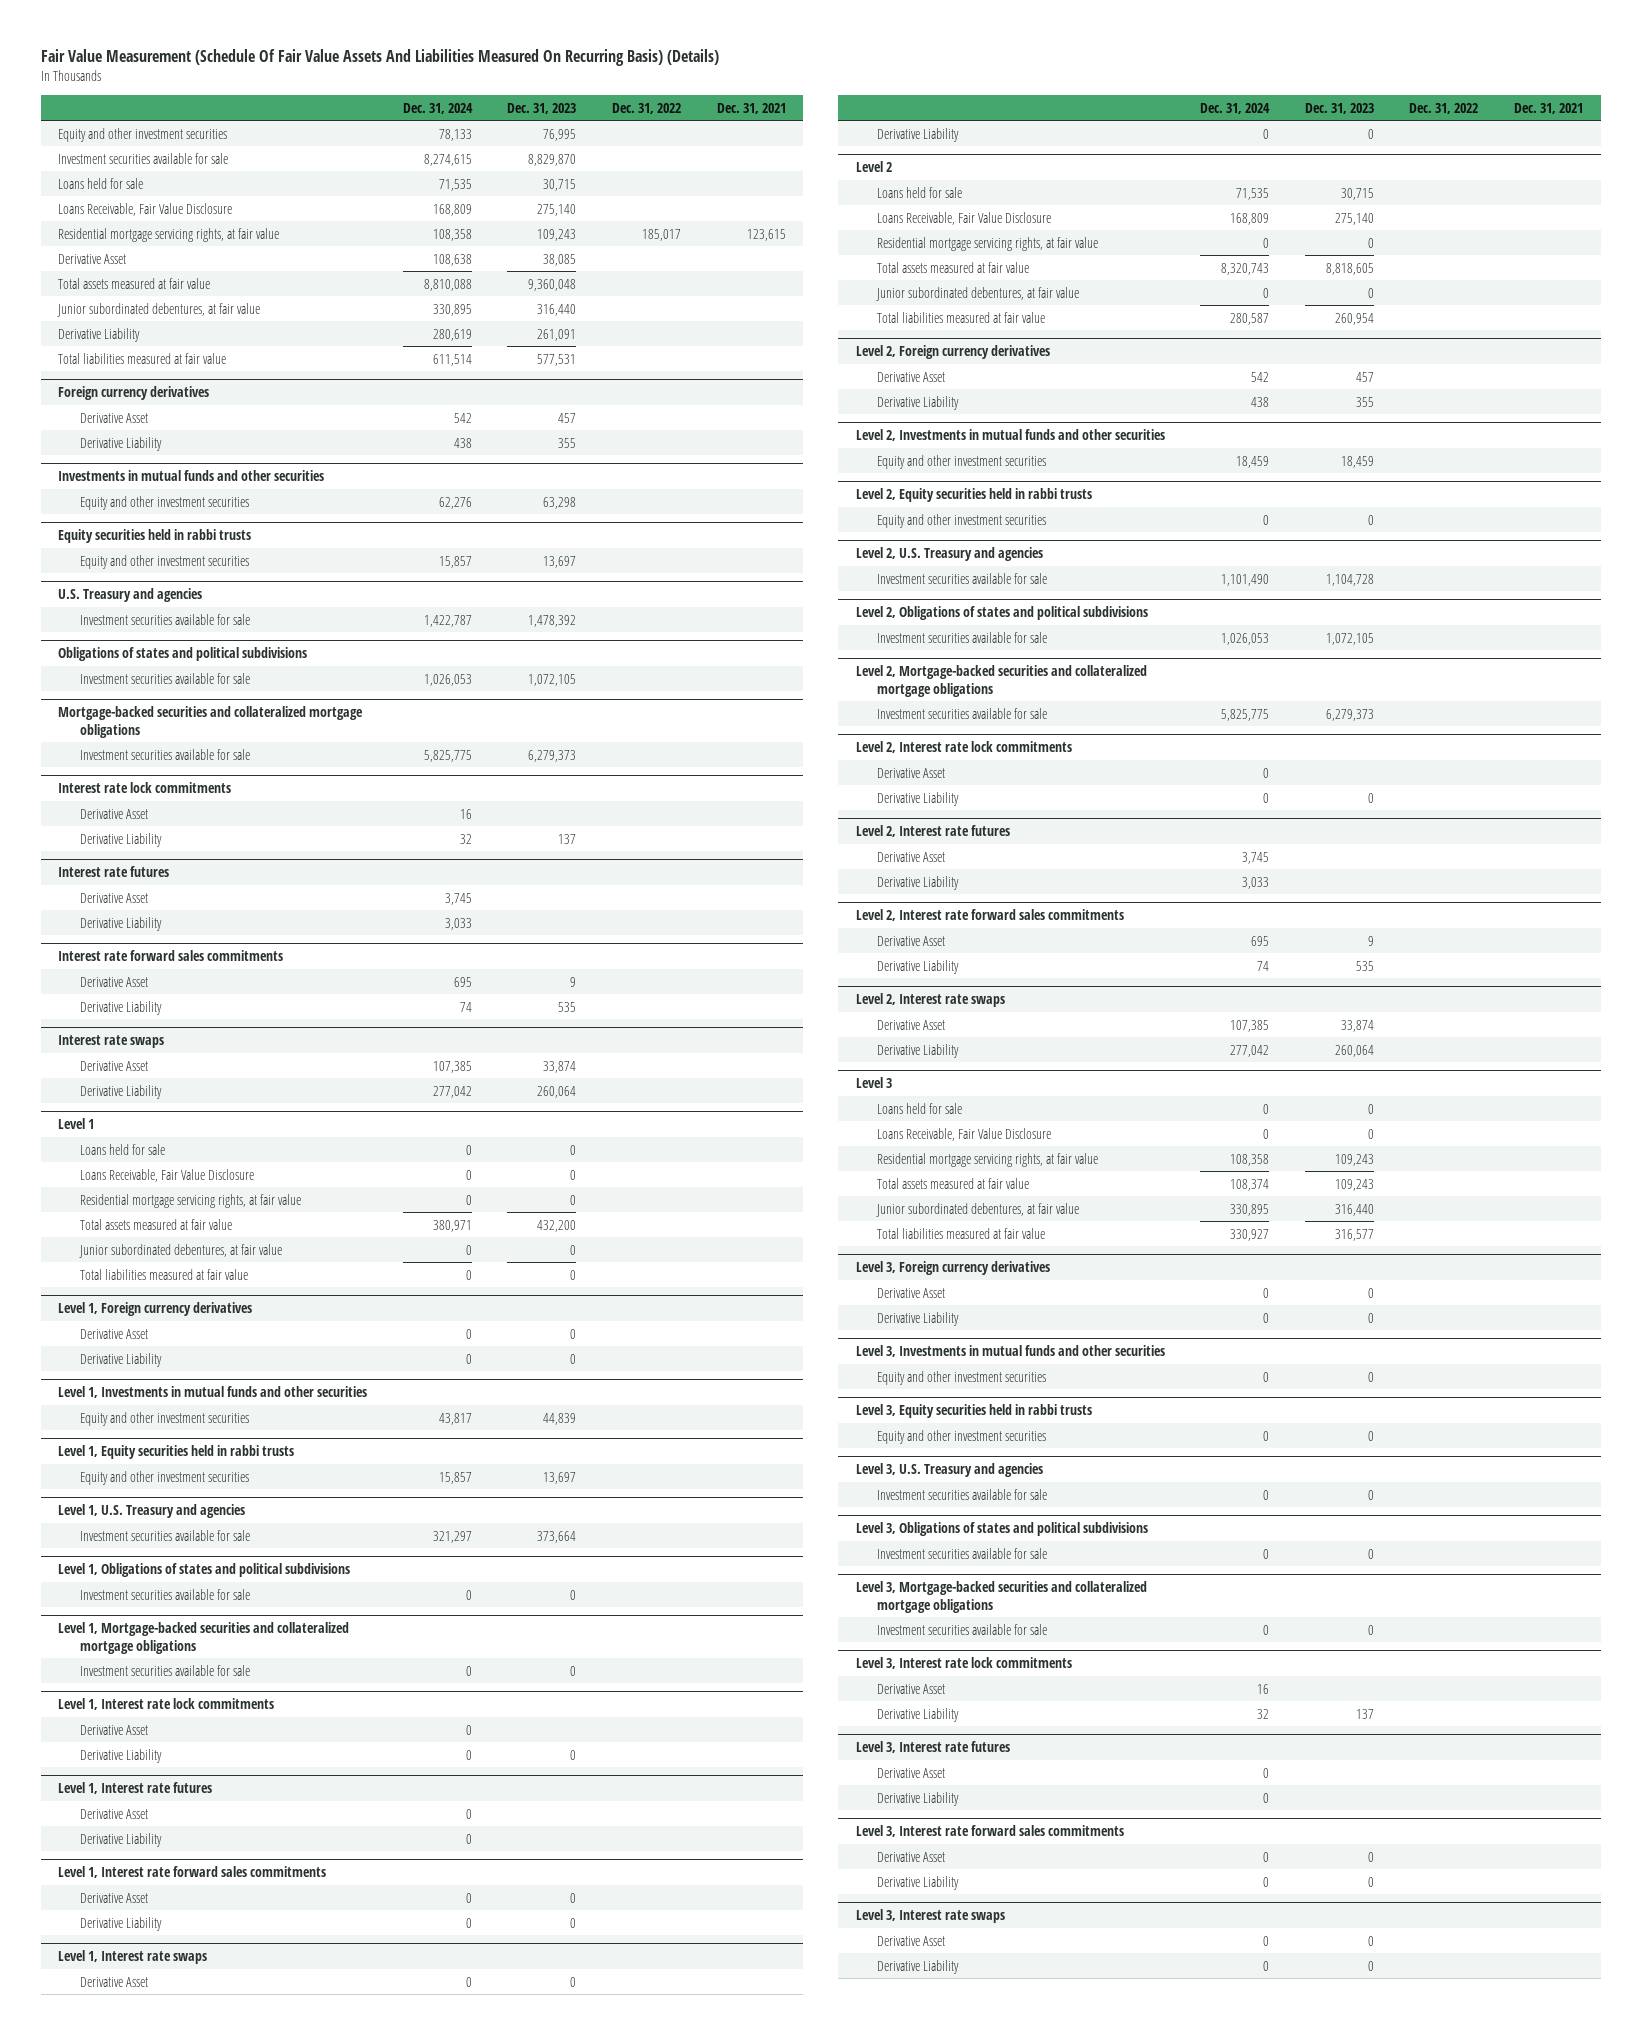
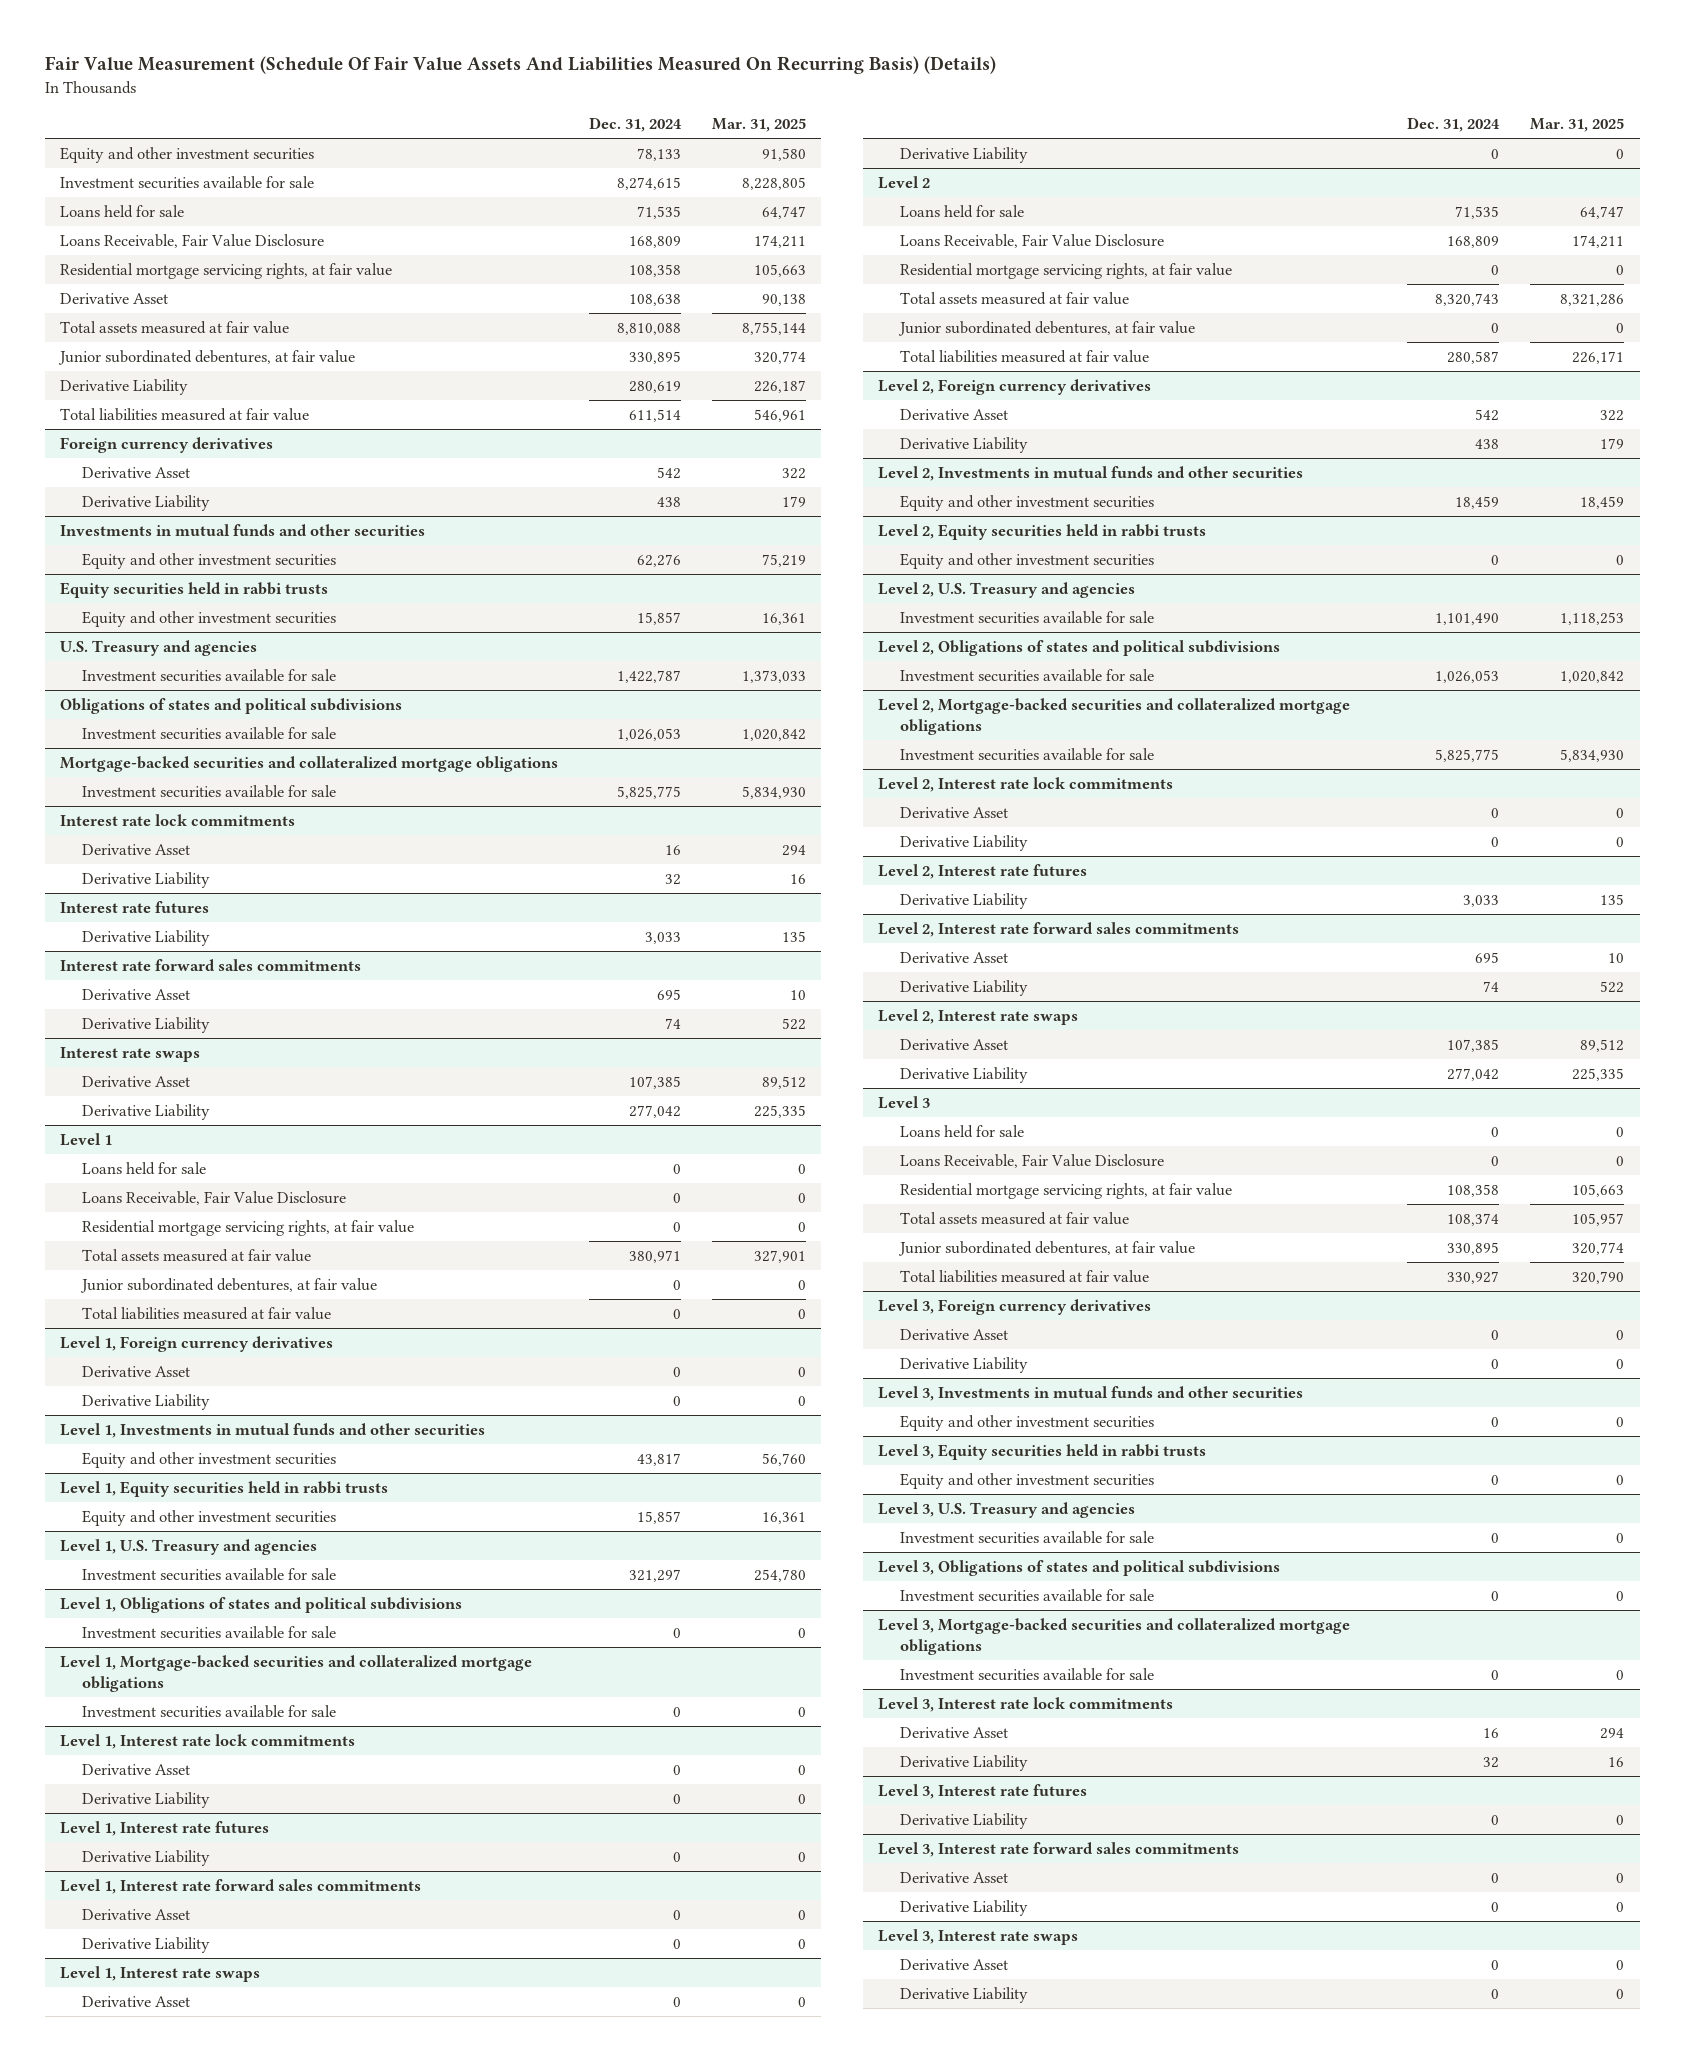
- | Dec. 31, 2024 | Dec. 31, 2023 | Dec. 31, 2022 | Dec. 31, 2021
+ | Dec. 31, 2024 | Mar. 31, 2025
@ Interest rate futures
- Derivative Asset | 3,745 | | |
@ Level 1, Interest rate futures
- Derivative Asset | 0 | | |
@ Level 2, Interest rate futures
- Derivative Asset | 3,745 | | |
@ Level 3, Interest rate futures
- Derivative Asset | 0 | | |

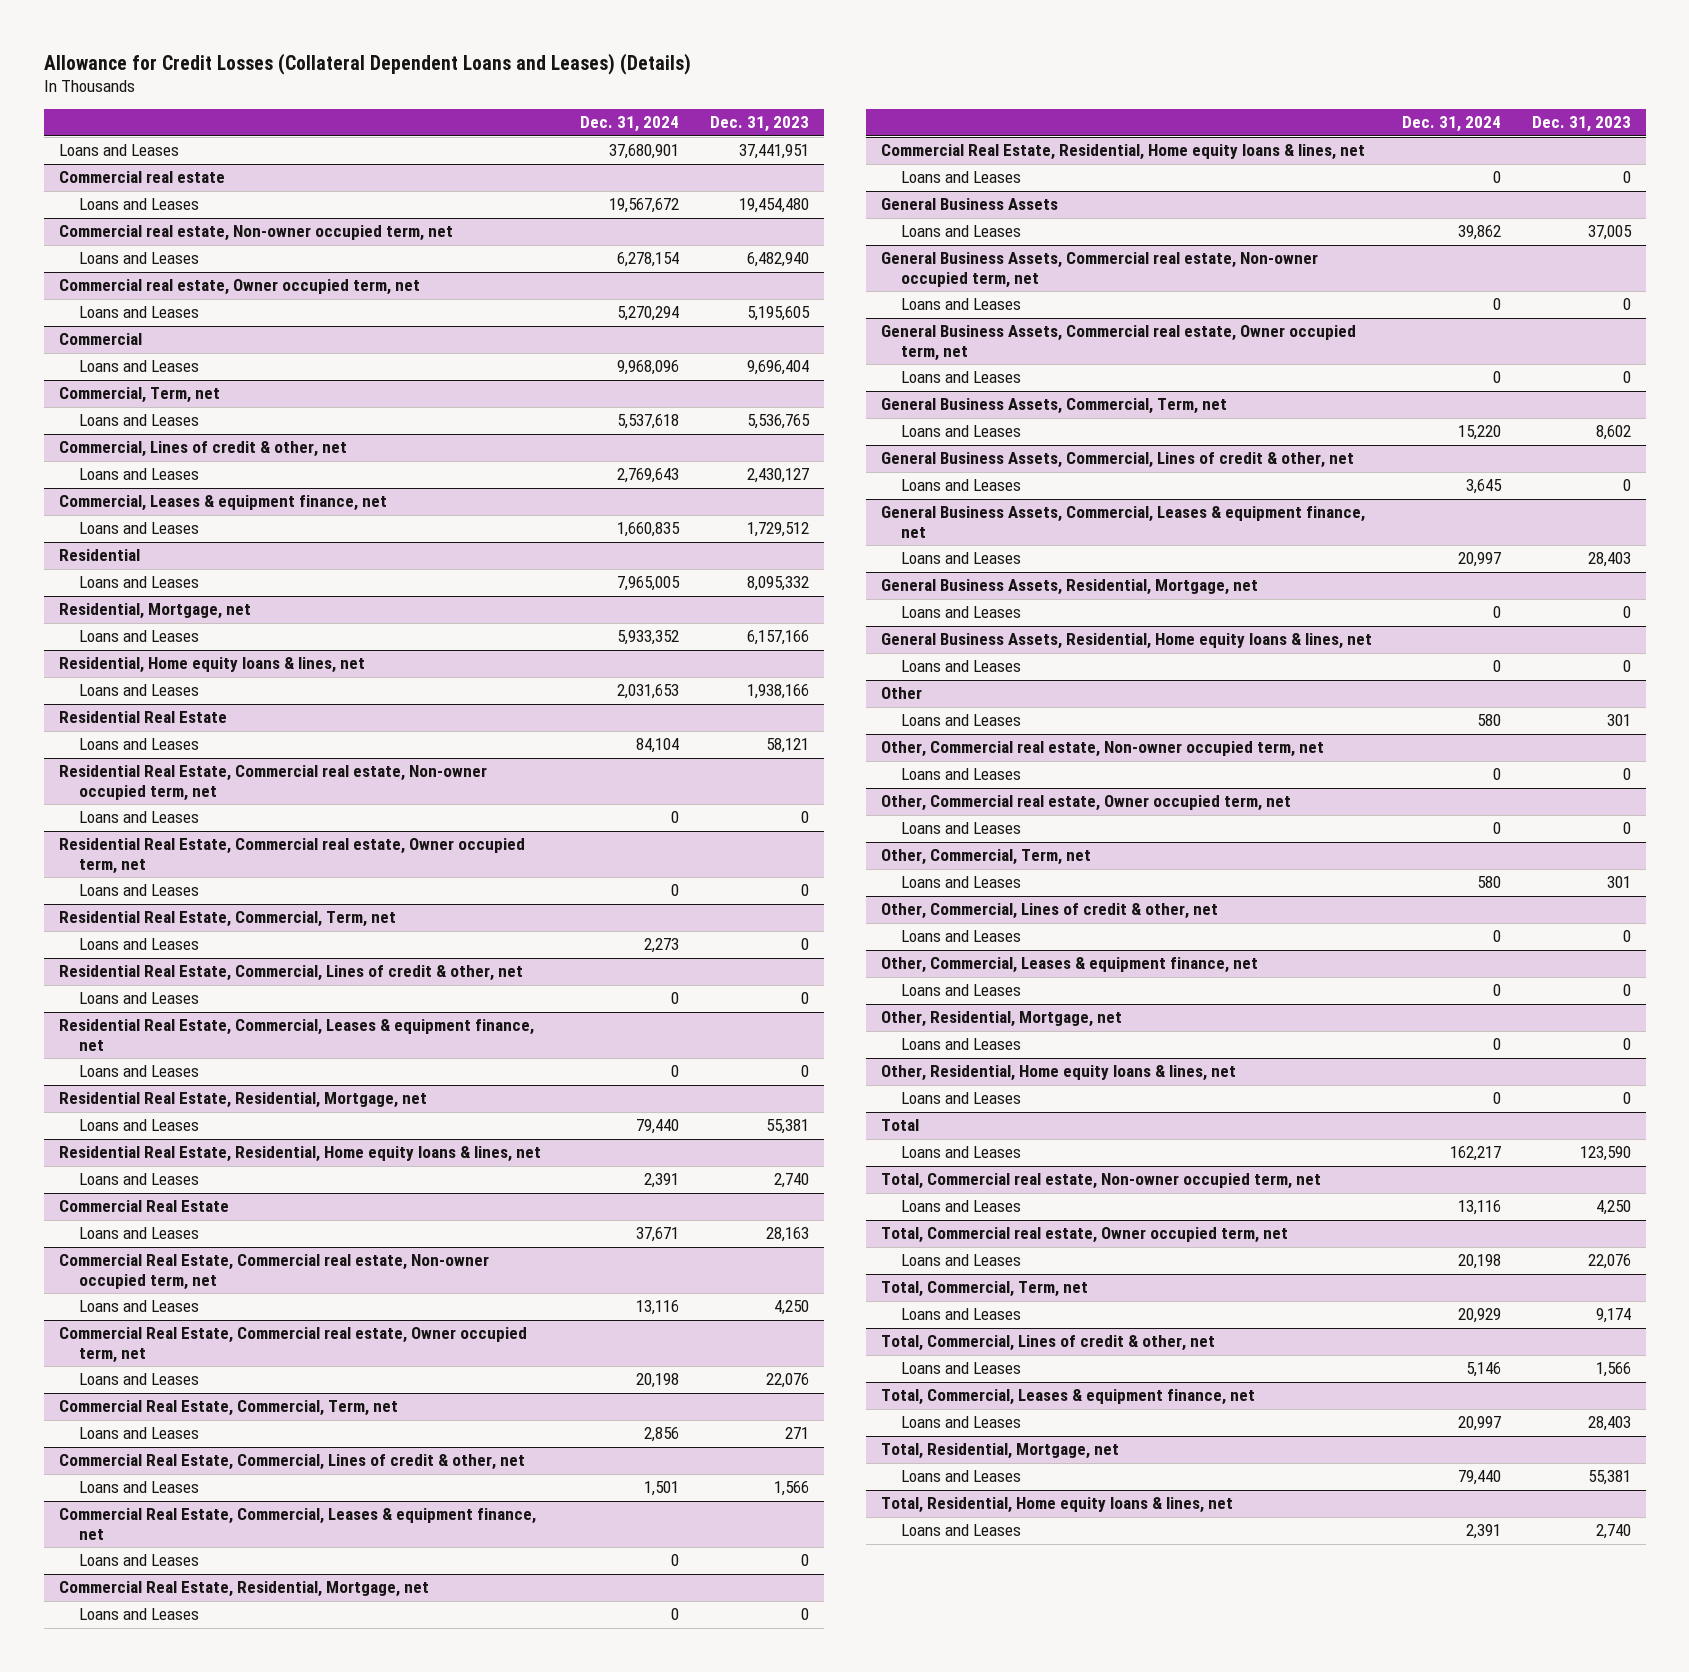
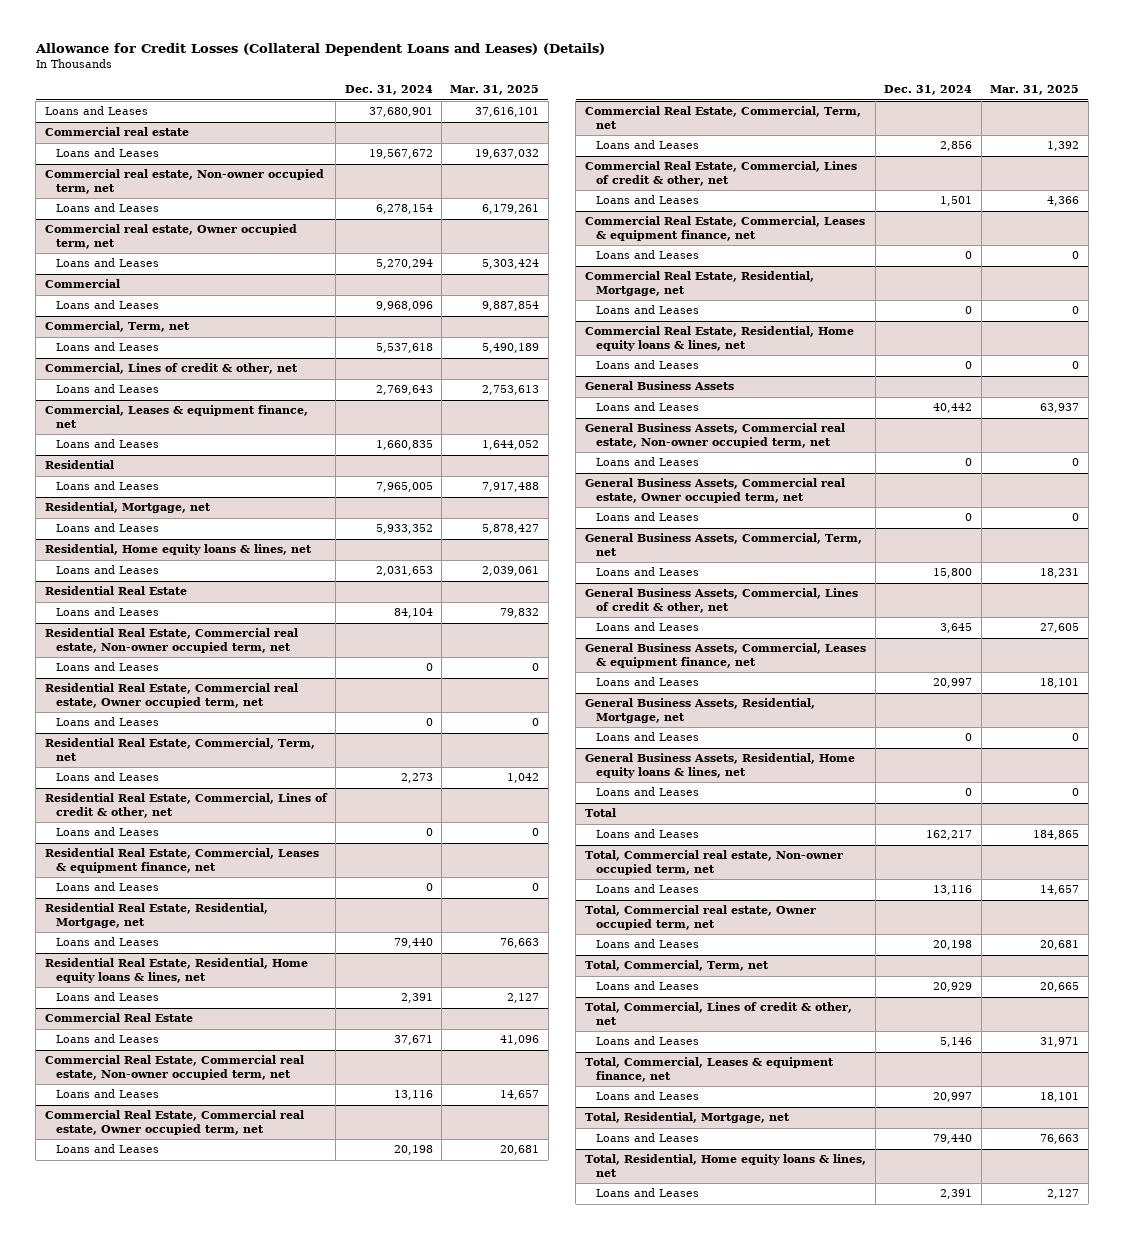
- | Dec. 31, 2024 | Dec. 31, 2023
+ | Dec. 31, 2024 | Mar. 31, 2025
@ General Business Assets
- Loans and Leases | 39,862 | 37,005
+ Loans and Leases | 40,442 | 63,937
@ General Business Assets, Commercial, Term, net
- Loans and Leases | 15,220 | 8,602
+ Loans and Leases | 15,800 | 18,231
- Other
- Loans and Leases | 580 | 301
- Other, Commercial real estate, Non-owner occupied term, net
- Loans and Leases | 0 | 0
- Other, Commercial real estate, Owner occupied term, net
- Loans and Leases | 0 | 0
- Other, Commercial, Term, net
- Loans and Leases | 580 | 301
- Other, Commercial, Lines of credit & other, net
- Loans and Leases | 0 | 0
- Other, Commercial, Leases & equipment finance, net
- Loans and Leases | 0 | 0
- Other, Residential, Mortgage, net
- Loans and Leases | 0 | 0
- Other, Residential, Home equity loans & lines, net
- Loans and Leases | 0 | 0

